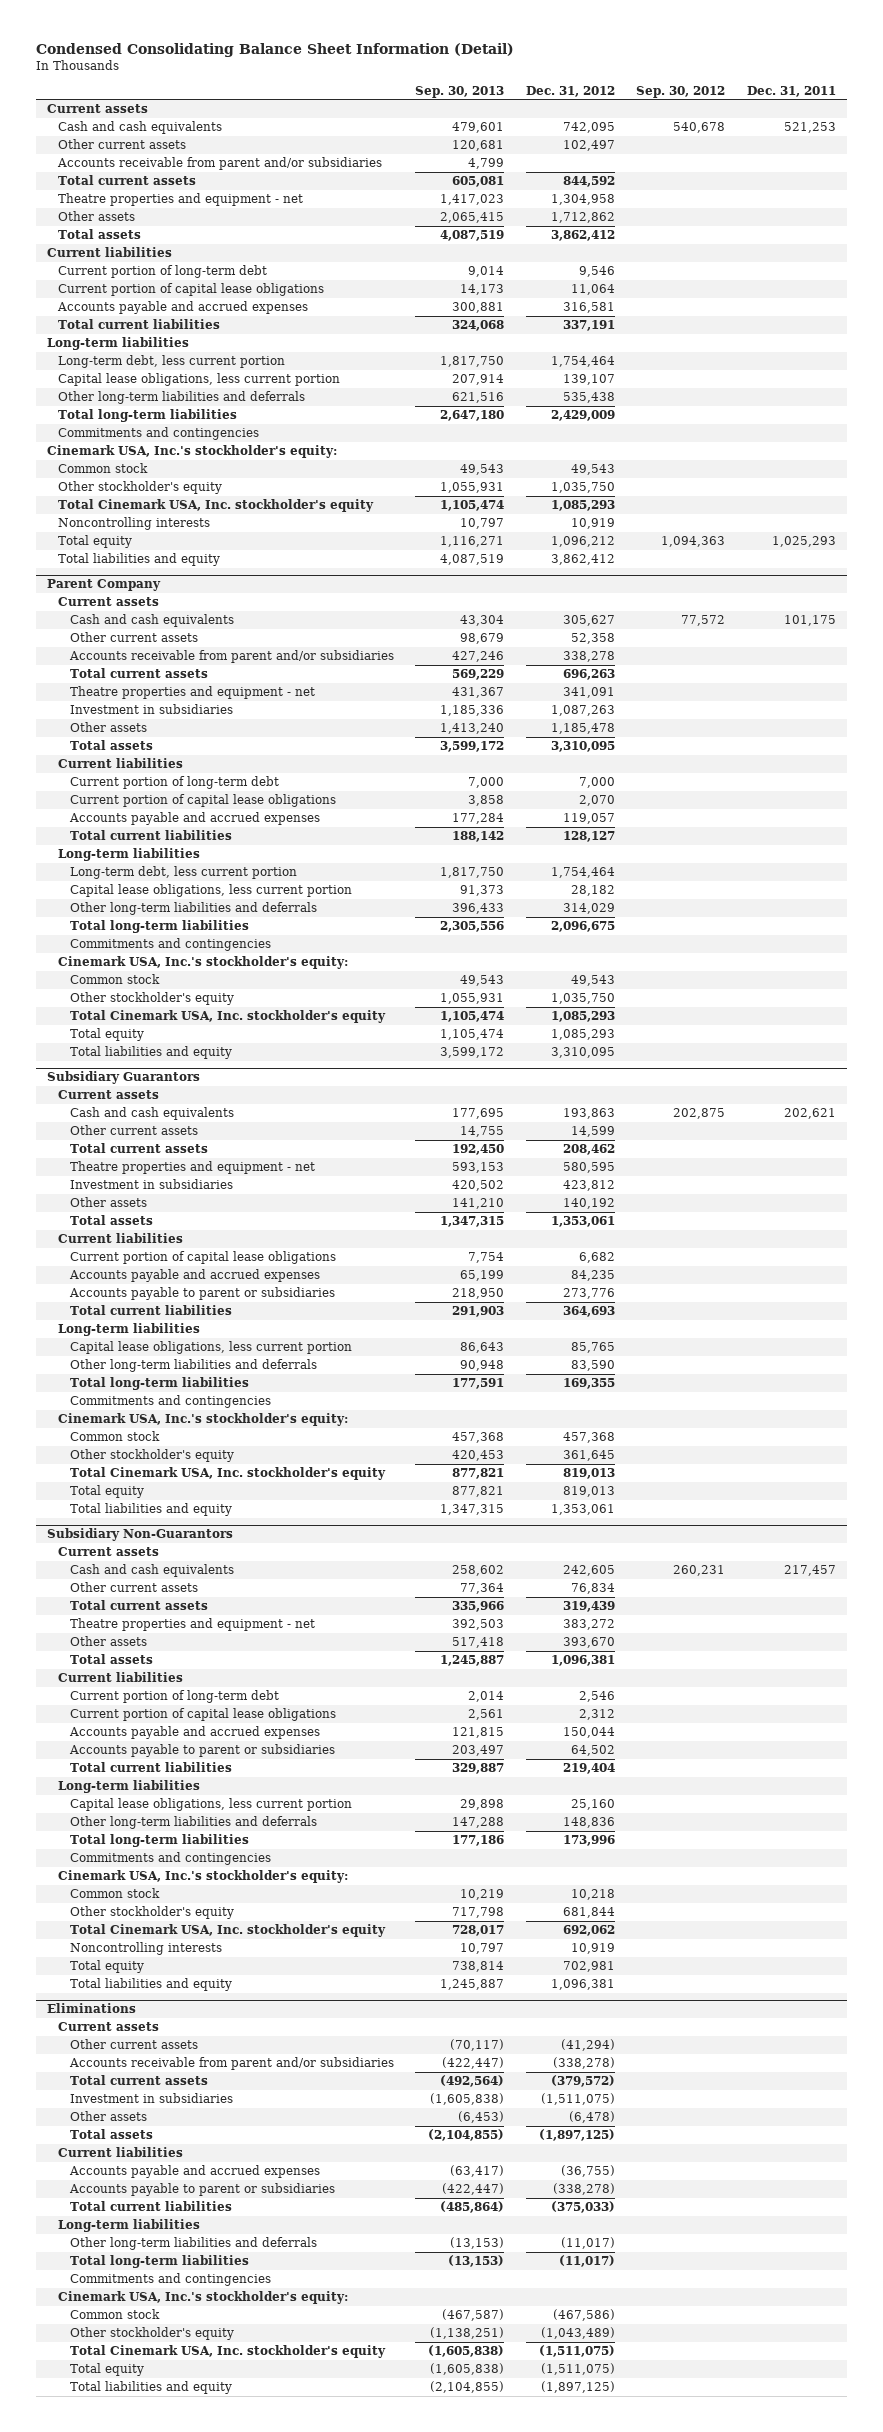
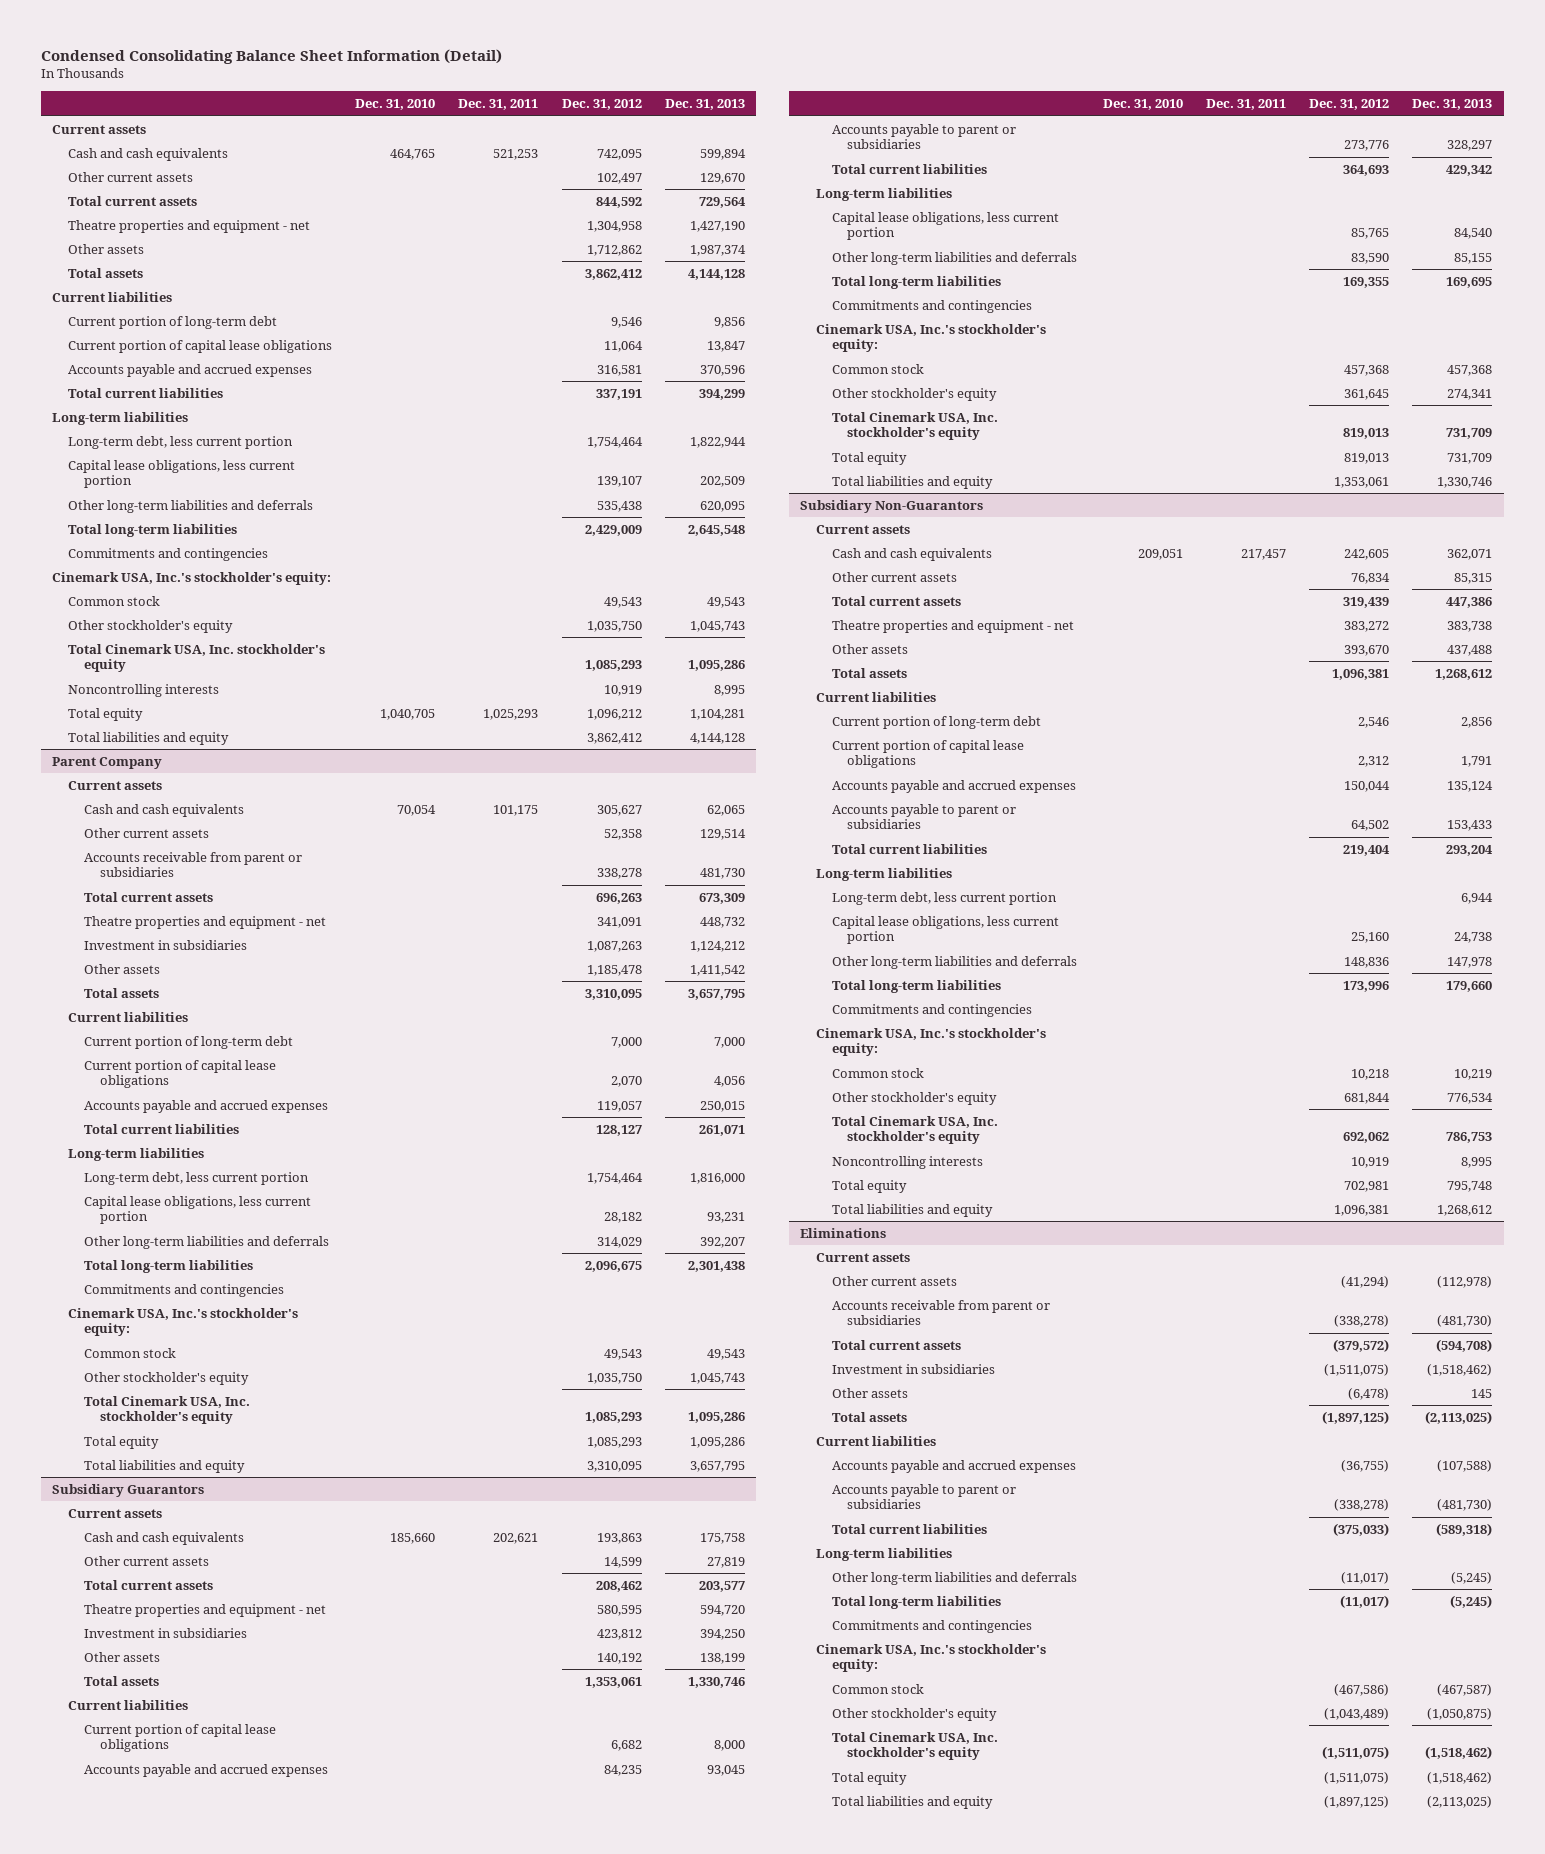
- | Sep. 30, 2013 | Dec. 31, 2012 | Sep. 30, 2012 | Dec. 31, 2011
+ | Dec. 31, 2010 | Dec. 31, 2011 | Dec. 31, 2012 | Dec. 31, 2013
- Accounts receivable from parent and/or subsidiaries | 4,799 | | |
@ Parent Company
- Accounts receivable from parent and/or subsidiaries | 427,246 | 338,278 | |
+ Accounts receivable from parent or subsidiaries | | | 338,278 | 481,730
@ Subsidiary Non-Guarantors
+ Long-term debt, less current portion | | | | 6,944
@ Eliminations
- Accounts receivable from parent and/or subsidiaries | (422,447) | (338,278) | |
+ Accounts receivable from parent or subsidiaries | | | (338,278) | (481,730)

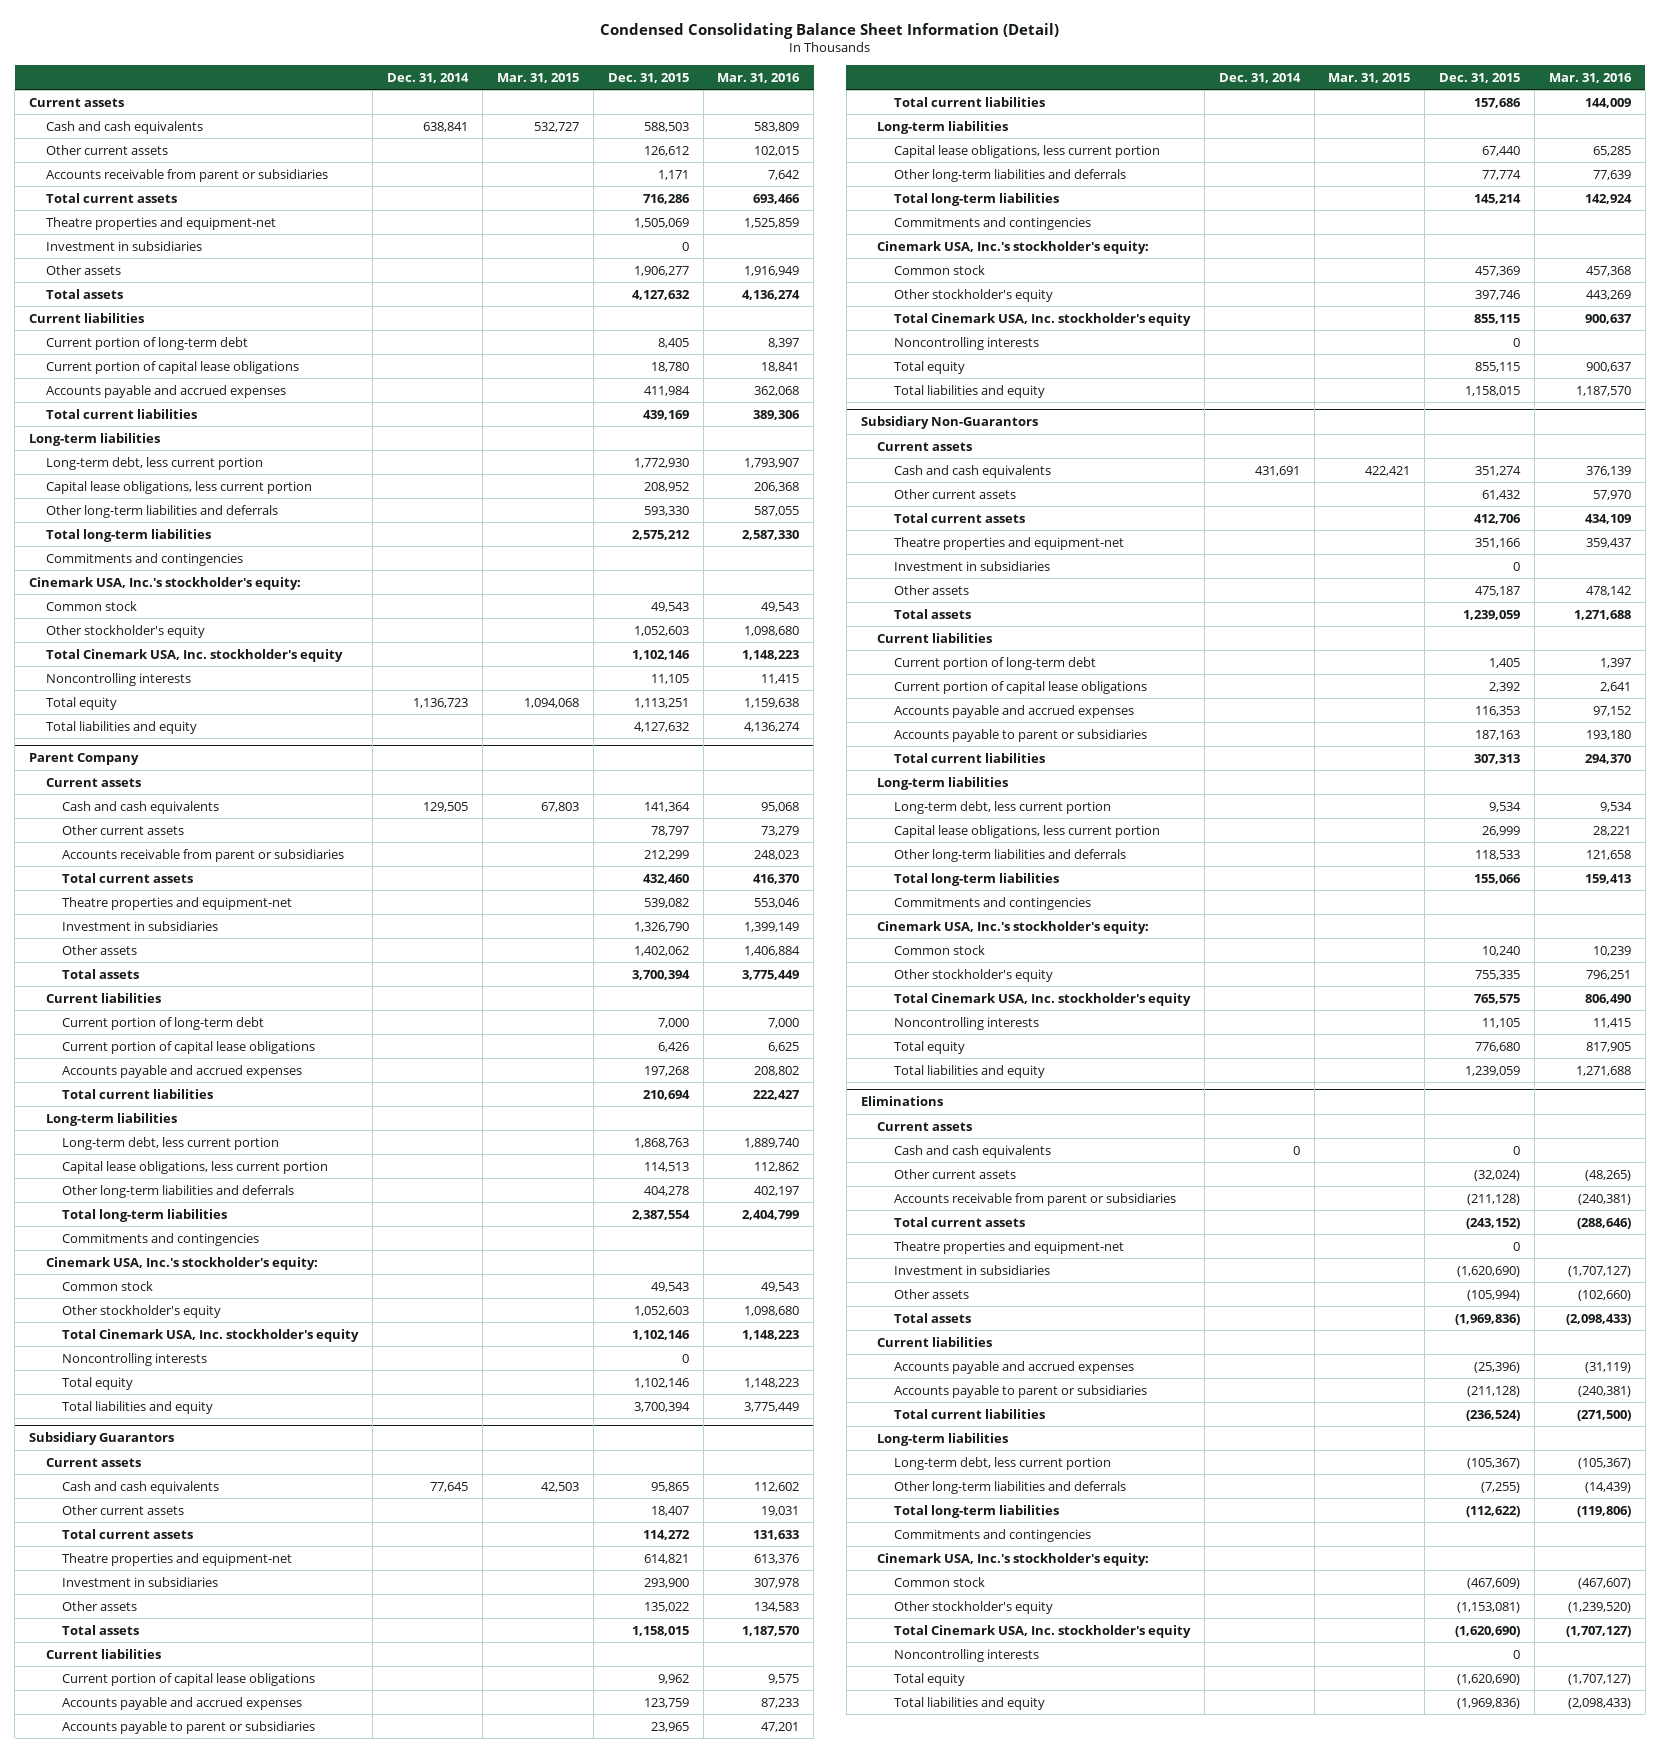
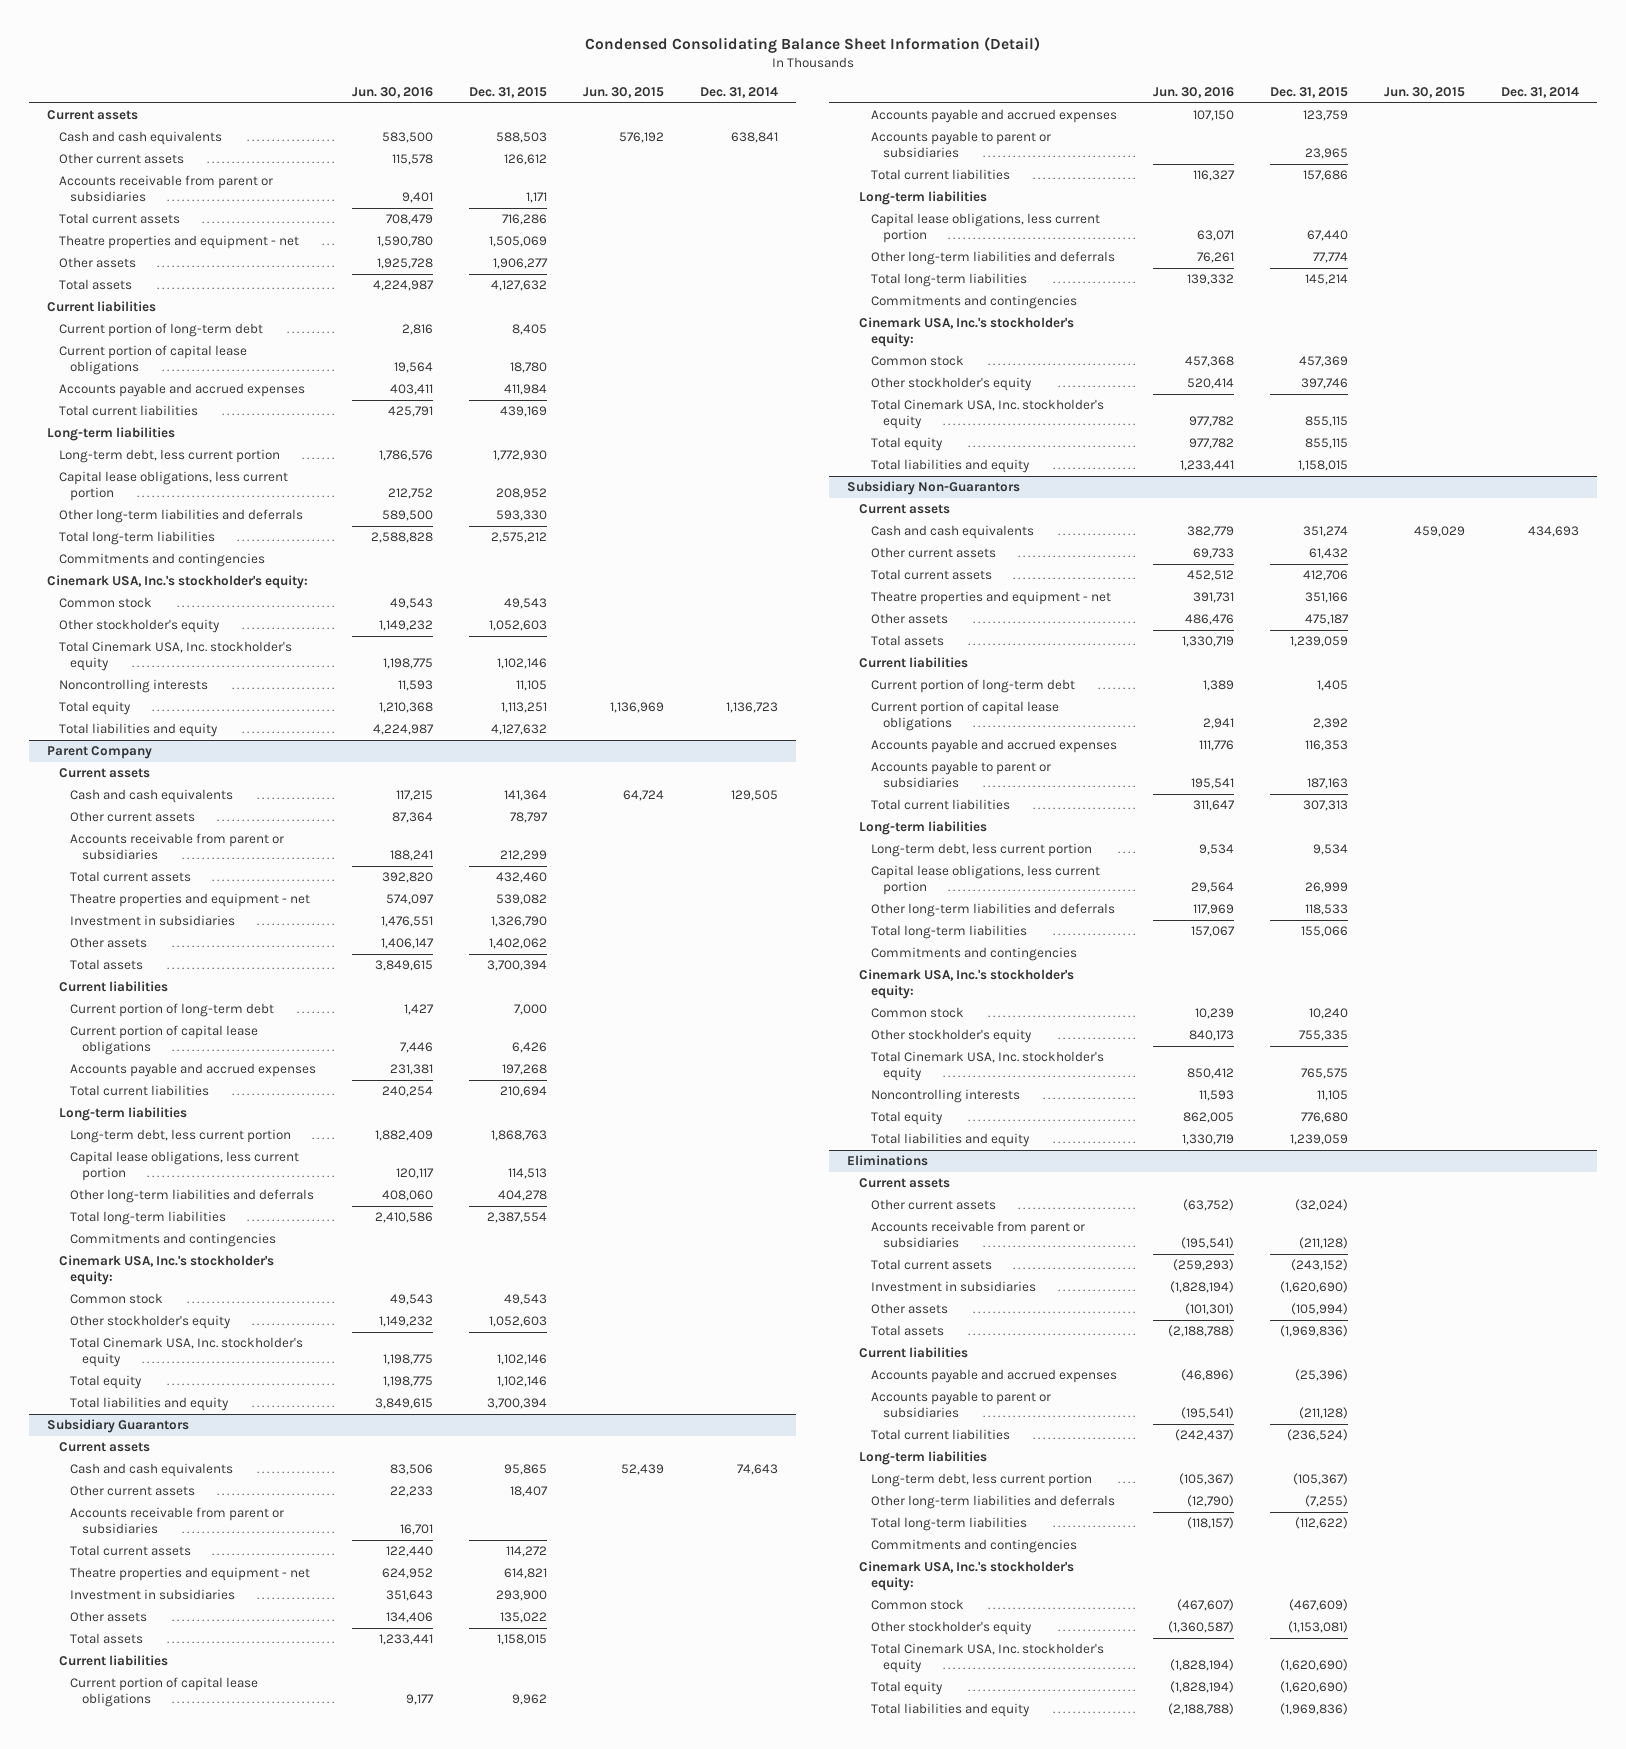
- | Dec. 31, 2014 | Mar. 31, 2015 | Dec. 31, 2015 | Mar. 31, 2016
+ | Jun. 30, 2016 | Dec. 31, 2015 | Jun. 30, 2015 | Dec. 31, 2014
- Theatre properties and equipment-net | | | 1,505,069 | 1,525,859
- Investment in subsidiaries | | | 0 |
+ Theatre properties and equipment - net | 1,590,780 | 1,505,069 | |
@ Parent Company
- Theatre properties and equipment-net | | | 539,082 | 553,046
+ Theatre properties and equipment - net | 574,097 | 539,082 | |
- Noncontrolling interests | | | 0 |
@ Subsidiary Guarantors
- Cash and cash equivalents | 77,645 | 42,503 | 95,865 | 112,602
+ Cash and cash equivalents | 83,506 | 95,865 | 52,439 | 74,643
+ Accounts receivable from parent or subsidiaries | 16,701 | | |
- Theatre properties and equipment-net | | | 614,821 | 613,376
+ Theatre properties and equipment - net | 624,952 | 614,821 | |
- Noncontrolling interests | | | 0 |
@ Subsidiary Non-Guarantors
- Cash and cash equivalents | 431,691 | 422,421 | 351,274 | 376,139
+ Cash and cash equivalents | 382,779 | 351,274 | 459,029 | 434,693
- Theatre properties and equipment-net | | | 351,166 | 359,437
- Investment in subsidiaries | | | 0 |
+ Theatre properties and equipment - net | 391,731 | 351,166 | |
@ Eliminations
- Cash and cash equivalents | 0 | | 0 |
- Theatre properties and equipment-net | | | 0 |
- Noncontrolling interests | | | 0 |

